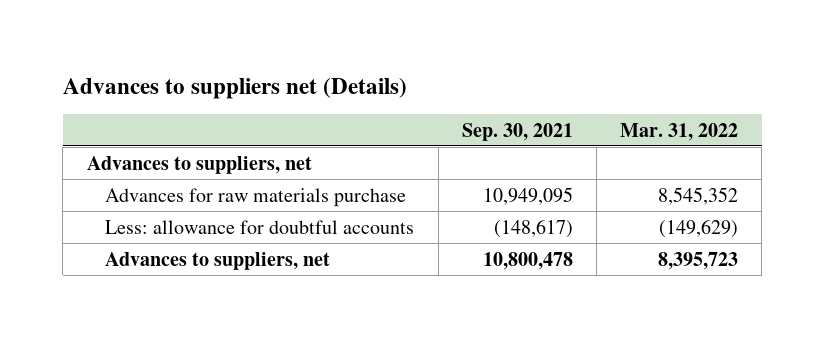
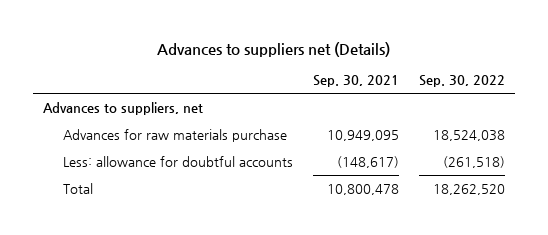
- | Sep. 30, 2021 | Mar. 31, 2022
+ | Sep. 30, 2021 | Sep. 30, 2022
- Advances to suppliers, net | 10,800,478 | 8,395,723
+ Total | 10,800,478 | 18,262,520

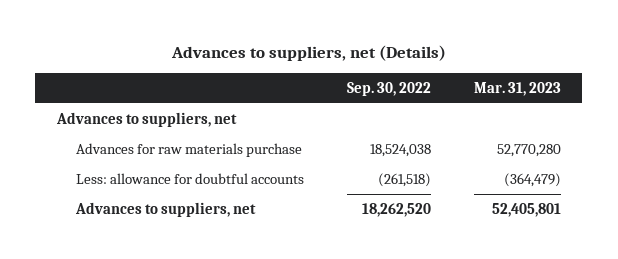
- Advances to suppliers net (Details)
+ Advances to suppliers, net (Details)
- | Sep. 30, 2021 | Sep. 30, 2022
+ | Sep. 30, 2022 | Mar. 31, 2023
- Total | 10,800,478 | 18,262,520
+ Advances to suppliers, net | 18,262,520 | 52,405,801

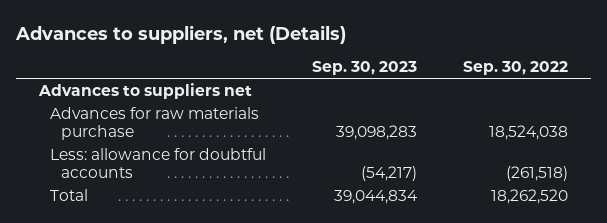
- | Sep. 30, 2022 | Mar. 31, 2023
+ | Sep. 30, 2023 | Sep. 30, 2022
- Advances to suppliers, net
+ Advances to suppliers net
- Advances to suppliers, net | 18,262,520 | 52,405,801
+ Total | 39,044,834 | 18,262,520

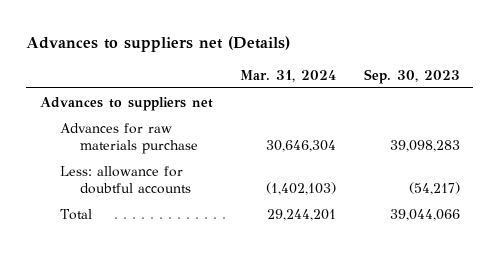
- Advances to suppliers, net (Details)
+ Advances to suppliers net (Details)
- | Sep. 30, 2023 | Sep. 30, 2022
+ | Mar. 31, 2024 | Sep. 30, 2023
- Total | 39,044,834 | 18,262,520
+ Total | 29,244,201 | 39,044,066

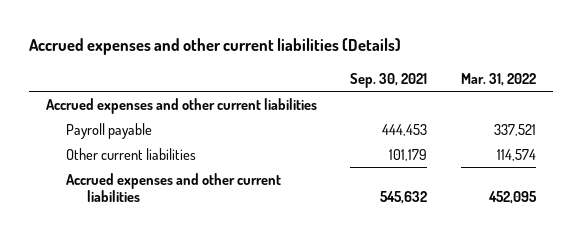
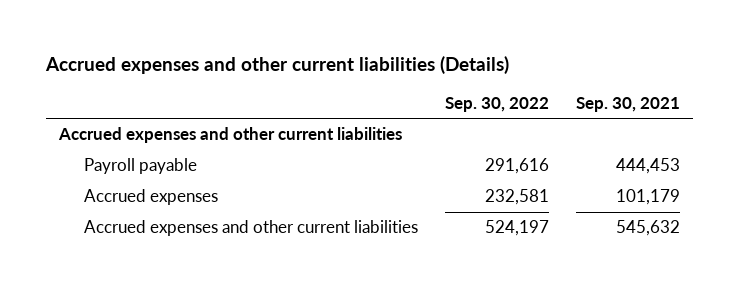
- | Sep. 30, 2021 | Mar. 31, 2022
+ | Sep. 30, 2022 | Sep. 30, 2021
- Other current liabilities | 101,179 | 114,574
+ Accrued expenses | 232,581 | 101,179

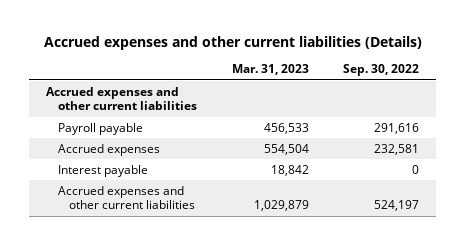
- | Sep. 30, 2022 | Sep. 30, 2021
+ | Mar. 31, 2023 | Sep. 30, 2022
+ Interest payable | 18,842 | 0

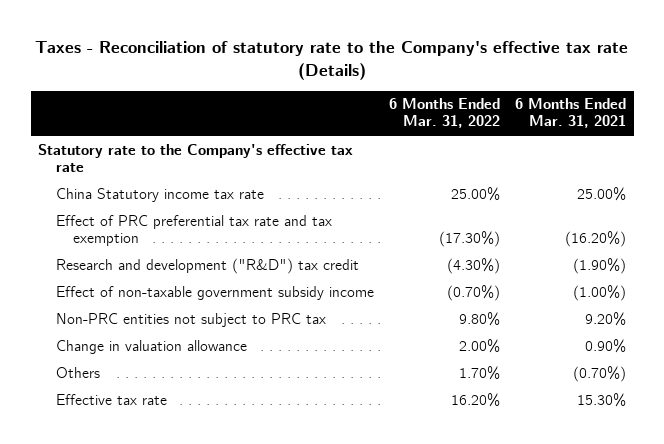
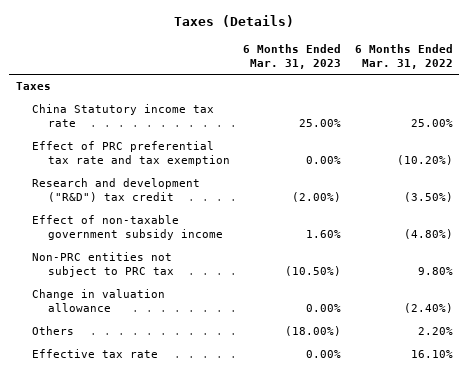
- Taxes - Reconciliation of statutory rate to the Company's effective tax rate (Details)
+ Taxes (Details)
- | 6 Months Ended Mar. 31, 2022 | 6 Months Ended Mar. 31, 2021
+ | 6 Months Ended Mar. 31, 2023 | 6 Months Ended Mar. 31, 2022
- Statutory rate to the Company's effective tax rate
+ Taxes
- Effect of PRC preferential tax rate and tax exemption | (17.30%) | (16.20%)
- Research and development ("R&D") tax credit | (4.30%) | (1.90%)
- Effect of non-taxable government subsidy income | (0.70%) | (1.00%)
+ Effect of PRC preferential tax rate and tax exemption | 0.00% | (10.20%)
+ Research and development ("R&D") tax credit | (2.00%) | (3.50%)
+ Effect of non-taxable government subsidy income | 1.60% | (4.80%)
- Change in valuation allowance | 2.00% | 0.90%
- Others | 1.70% | (0.70%)
- Effective tax rate | 16.20% | 15.30%
+ Change in valuation allowance | 0.00% | (2.40%)
+ Others | (18.00%) | 2.20%
+ Effective tax rate | 0.00% | 16.10%

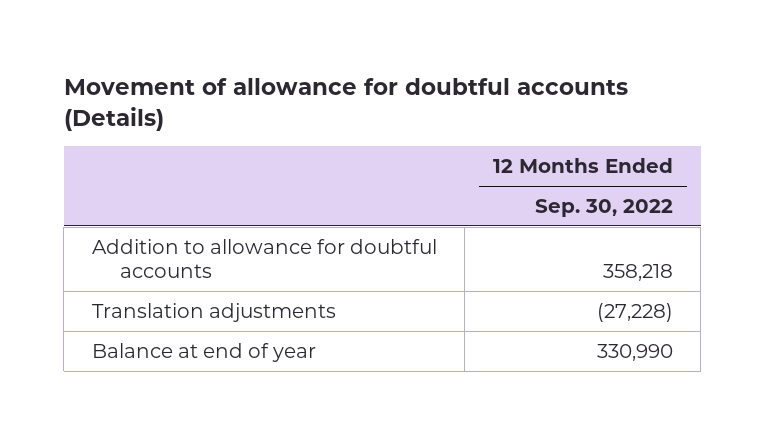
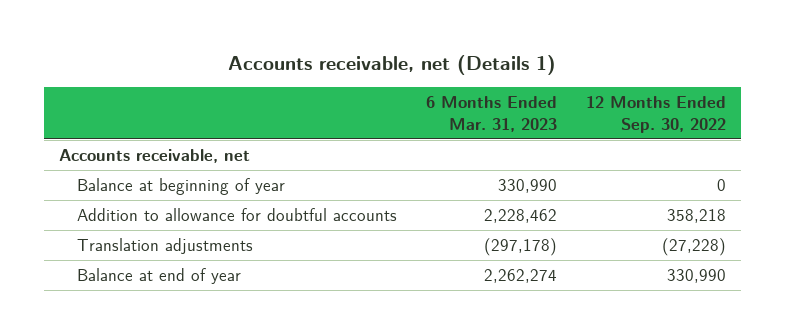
- Movement of allowance for doubtful accounts (Details)
+ Accounts receivable, net (Details 1)
- | 12 Months Ended Sep. 30, 2022
+ | 6 Months Ended Mar. 31, 2023 | 12 Months Ended Sep. 30, 2022
+ Accounts receivable, net
+ Balance at beginning of year | 330,990 | 0

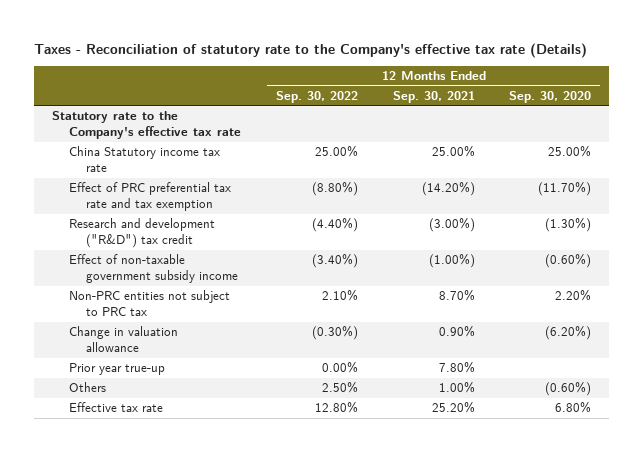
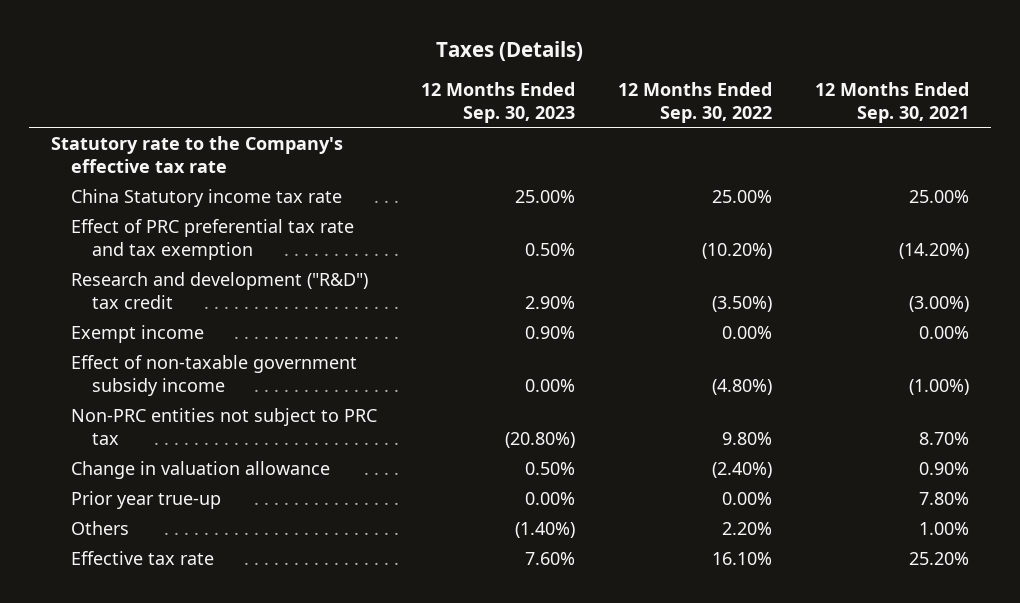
- Taxes - Reconciliation of statutory rate to the Company's effective tax rate (Details)
+ Taxes (Details)
- | 12 Months Ended Sep. 30, 2022 | 12 Months Ended Sep. 30, 2021 | 12 Months Ended Sep. 30, 2020
+ | 12 Months Ended Sep. 30, 2023 | 12 Months Ended Sep. 30, 2022 | 12 Months Ended Sep. 30, 2021
- Effect of PRC preferential tax rate and tax exemption | (8.80%) | (14.20%) | (11.70%)
- Research and development ("R&D") tax credit | (4.40%) | (3.00%) | (1.30%)
- Effect of non-taxable government subsidy income | (3.40%) | (1.00%) | (0.60%)
- Non-PRC entities not subject to PRC tax | 2.10% | 8.70% | 2.20%
- Change in valuation allowance | (0.30%) | 0.90% | (6.20%)
+ Effect of PRC preferential tax rate and tax exemption | 0.50% | (10.20%) | (14.20%)
+ Research and development ("R&D") tax credit | 2.90% | (3.50%) | (3.00%)
+ Exempt income | 0.90% | 0.00% | 0.00%
+ Effect of non-taxable government subsidy income | 0.00% | (4.80%) | (1.00%)
+ Non-PRC entities not subject to PRC tax | (20.80%) | 9.80% | 8.70%
+ Change in valuation allowance | 0.50% | (2.40%) | 0.90%
- Others | 2.50% | 1.00% | (0.60%)
- Effective tax rate | 12.80% | 25.20% | 6.80%
+ Others | (1.40%) | 2.20% | 1.00%
+ Effective tax rate | 7.60% | 16.10% | 25.20%

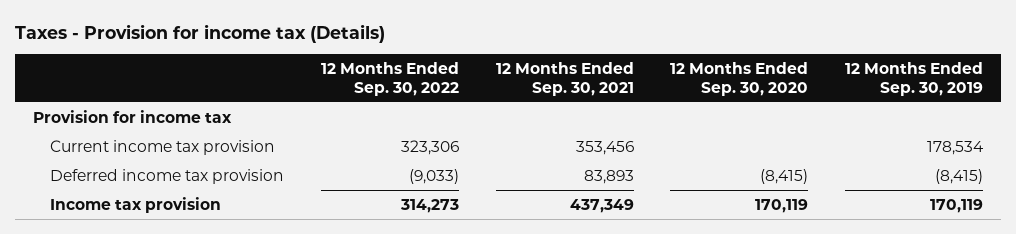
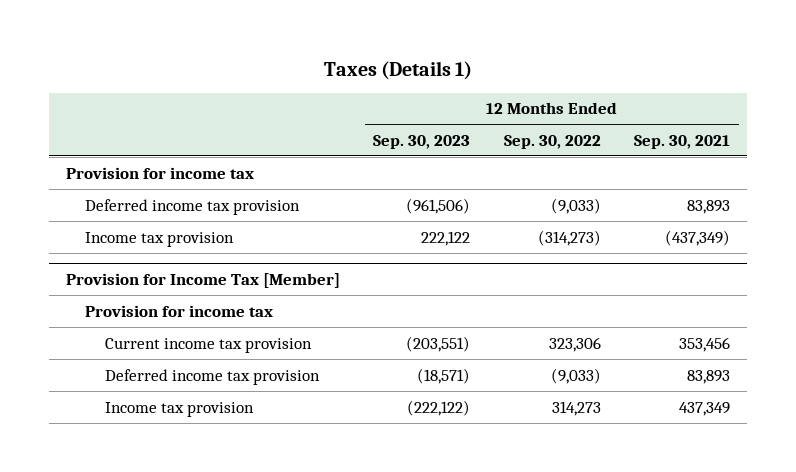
- Taxes - Provision for income tax (Details)
+ Taxes (Details 1)
- | 12 Months Ended Sep. 30, 2022 | 12 Months Ended Sep. 30, 2021 | 12 Months Ended Sep. 30, 2020 | 12 Months Ended Sep. 30, 2019
+ | 12 Months Ended Sep. 30, 2023 | 12 Months Ended Sep. 30, 2022 | 12 Months Ended Sep. 30, 2021
+ Deferred income tax provision | (961,506) | (9,033) | 83,893
+ Income tax provision | 222,122 | (314,273) | (437,349)
+ Provision for Income Tax [Member]
+ Provision for income tax

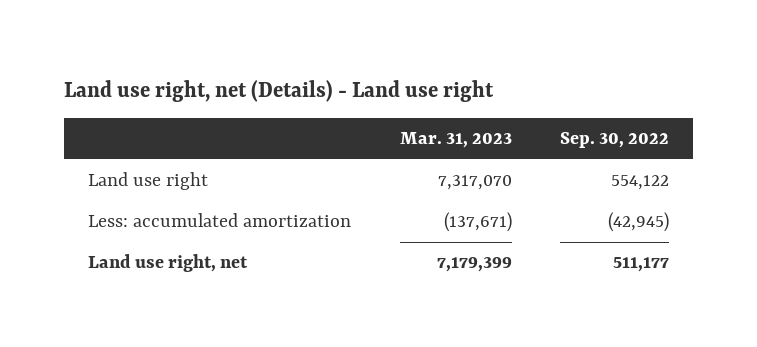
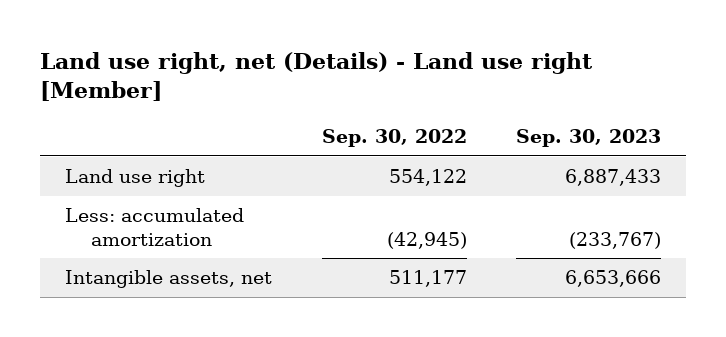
- Land use right, net (Details) - Land use right
+ Land use right, net (Details) - Land use right [Member]
- | Mar. 31, 2023 | Sep. 30, 2022
+ | Sep. 30, 2022 | Sep. 30, 2023
- Land use right, net | 7,179,399 | 511,177
+ Intangible assets, net | 511,177 | 6,653,666

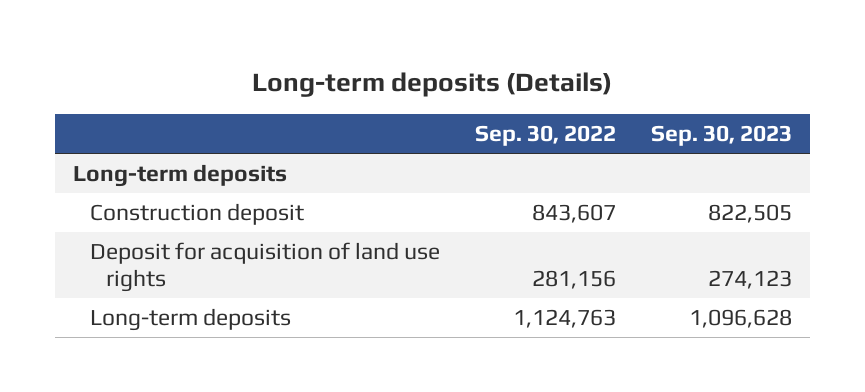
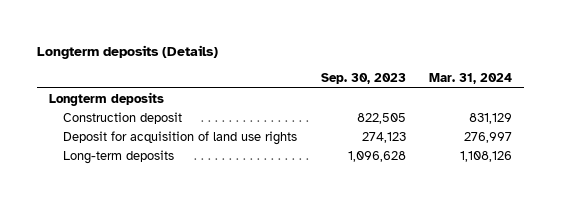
- Long-term deposits (Details)
+ Longterm deposits (Details)
- | Sep. 30, 2022 | Sep. 30, 2023
+ | Sep. 30, 2023 | Mar. 31, 2024
- Long-term deposits
+ Longterm deposits

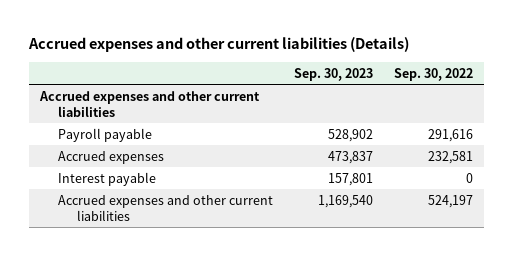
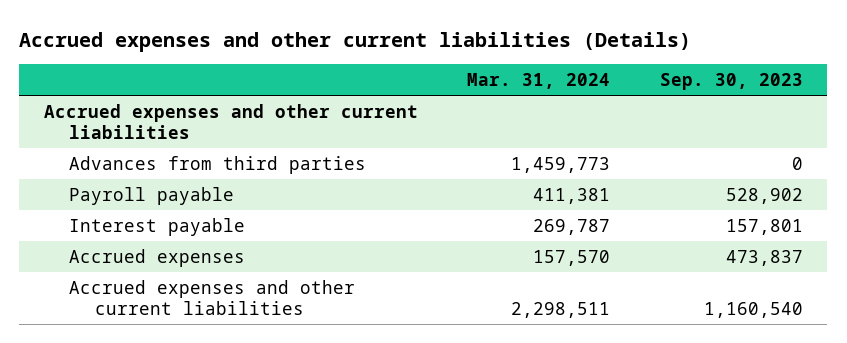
- | Sep. 30, 2023 | Sep. 30, 2022
+ | Mar. 31, 2024 | Sep. 30, 2023
+ Advances from third parties | 1,459,773 | 0
- Accrued expenses and other current liabilities | 1,169,540 | 524,197
moved down: Accrued expenses | 157,570 | 473,837
+ Accrued expenses and other current liabilities | 2,298,511 | 1,160,540

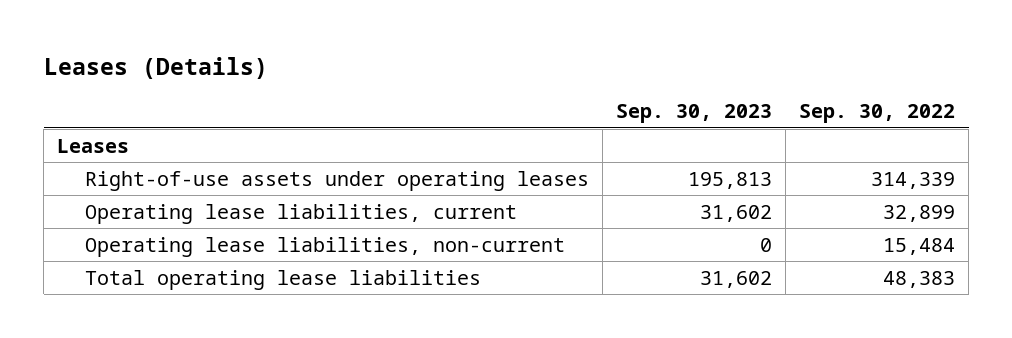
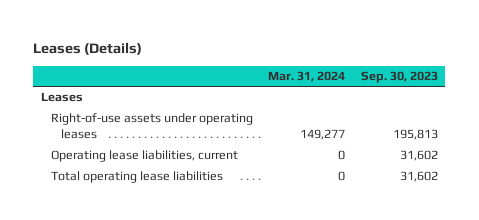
- | Sep. 30, 2023 | Sep. 30, 2022
+ | Mar. 31, 2024 | Sep. 30, 2023
- Operating lease liabilities, non-current | 0 | 15,484

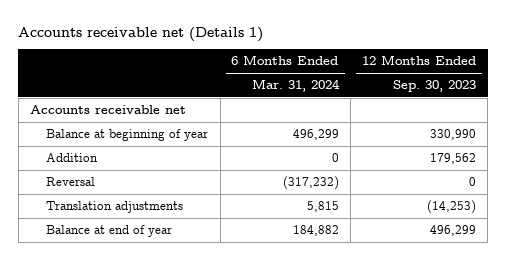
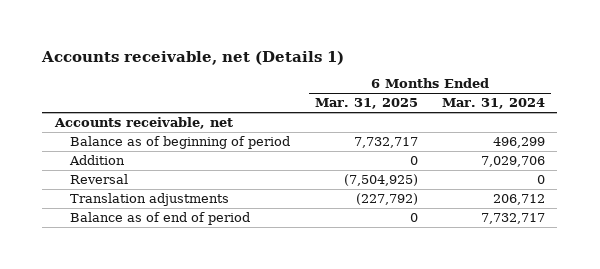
- Accounts receivable net (Details 1)
+ Accounts receivable, net (Details 1)
- | 6 Months Ended Mar. 31, 2024 | 12 Months Ended Sep. 30, 2023
+ | 6 Months Ended Mar. 31, 2025 | 6 Months Ended Mar. 31, 2024
- Accounts receivable net
- Balance at beginning of year | 496,299 | 330,990
- Addition | 0 | 179,562
- Reversal | (317,232) | 0
- Translation adjustments | 5,815 | (14,253)
- Balance at end of year | 184,882 | 496,299
+ Accounts receivable, net
+ Balance as of beginning of period | 7,732,717 | 496,299
+ Addition | 0 | 7,029,706
+ Reversal | (7,504,925) | 0
+ Translation adjustments | (227,792) | 206,712
+ Balance as of end of period | 0 | 7,732,717

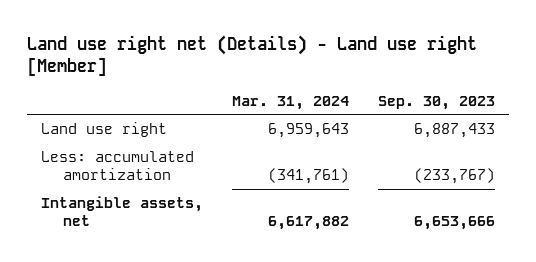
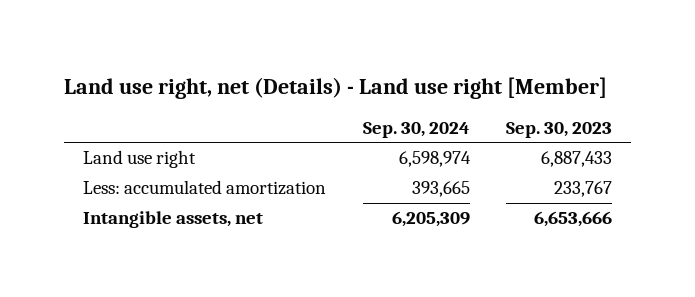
- Land use right net (Details) - Land use right [Member]
+ Land use right, net (Details) - Land use right [Member]
- | Mar. 31, 2024 | Sep. 30, 2023
+ | Sep. 30, 2024 | Sep. 30, 2023
- Less: accumulated amortization | (341,761) | (233,767)
+ Less: accumulated amortization | 393,665 | 233,767

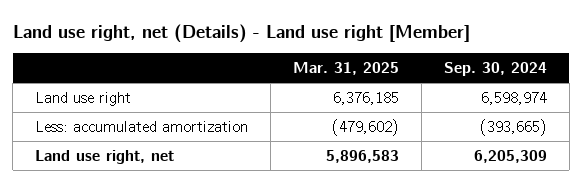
- | Sep. 30, 2024 | Sep. 30, 2023
+ | Mar. 31, 2025 | Sep. 30, 2024
- Less: accumulated amortization | 393,665 | 233,767
- Intangible assets, net | 6,205,309 | 6,653,666
+ Less: accumulated amortization | (479,602) | (393,665)
+ Land use right, net | 5,896,583 | 6,205,309

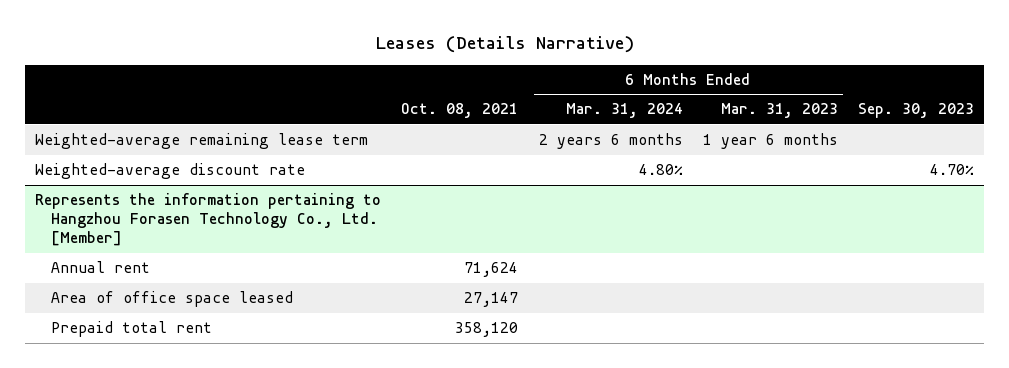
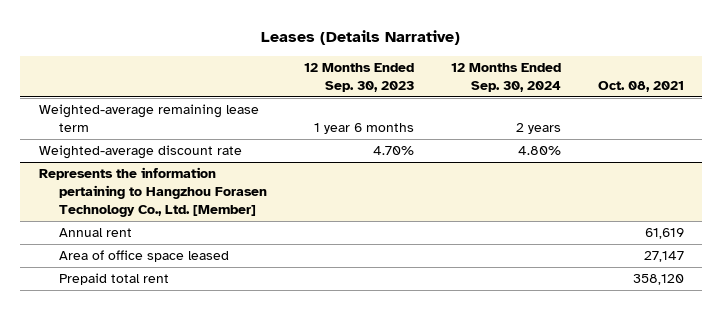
- | Oct. 08, 2021 | 6 Months Ended Mar. 31, 2024 | 6 Months Ended Mar. 31, 2023 | Sep. 30, 2023
+ | 12 Months Ended Sep. 30, 2023 | 12 Months Ended Sep. 30, 2024 | Oct. 08, 2021
@ Represents the information pertaining to Hangzhou Forasen Technology Co., Ltd. [Member]
- Annual rent | 71,624 | | |
+ Annual rent | | | 61,619

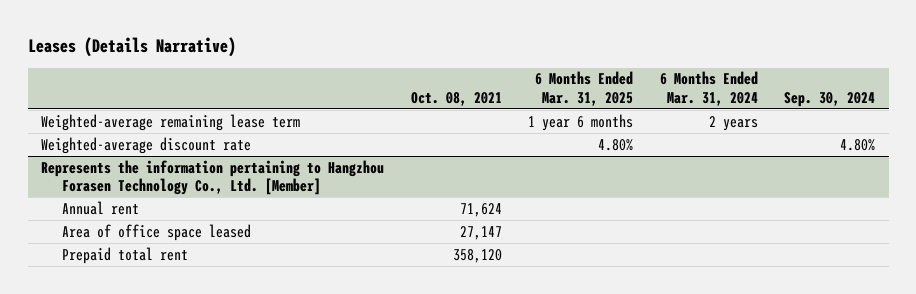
- | 12 Months Ended Sep. 30, 2023 | 12 Months Ended Sep. 30, 2024 | Oct. 08, 2021
+ | Oct. 08, 2021 | 6 Months Ended Mar. 31, 2025 | 6 Months Ended Mar. 31, 2024 | Sep. 30, 2024
@ Represents the information pertaining to Hangzhou Forasen Technology Co., Ltd. [Member]
- Annual rent | | | 61,619
+ Annual rent | 71,624 | | |

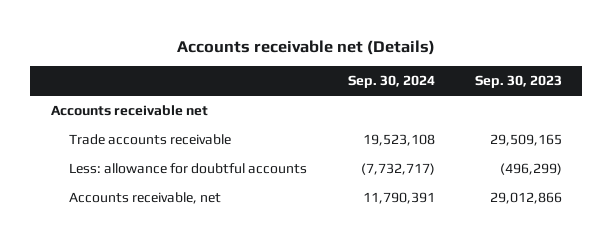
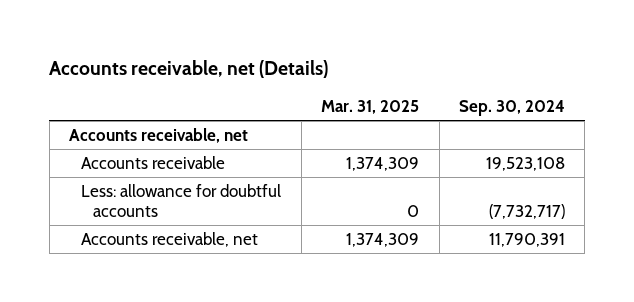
- Accounts receivable net (Details)
+ Accounts receivable, net (Details)
- | Sep. 30, 2024 | Sep. 30, 2023
+ | Mar. 31, 2025 | Sep. 30, 2024
- Accounts receivable net
- Trade accounts receivable | 19,523,108 | 29,509,165
+ Accounts receivable, net
+ Accounts receivable | 1,374,309 | 19,523,108

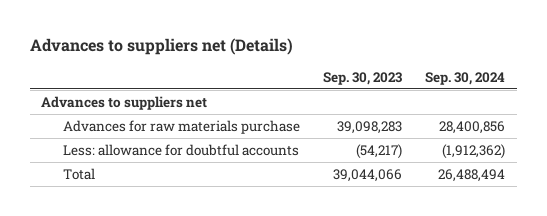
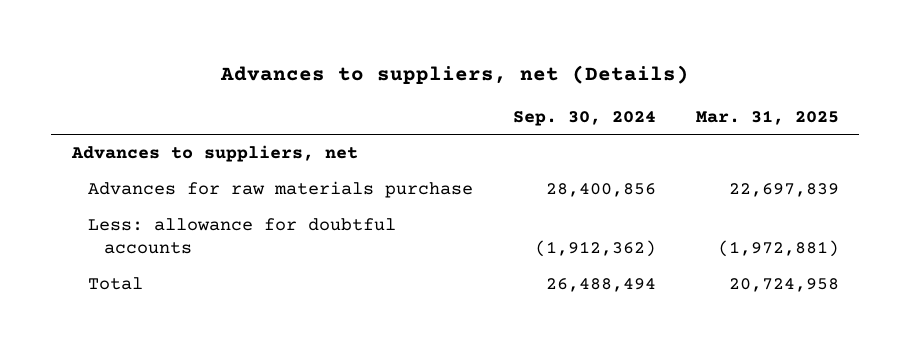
- Advances to suppliers net (Details)
+ Advances to suppliers, net (Details)
- | Sep. 30, 2023 | Sep. 30, 2024
+ | Sep. 30, 2024 | Mar. 31, 2025
- Advances to suppliers net
+ Advances to suppliers, net

